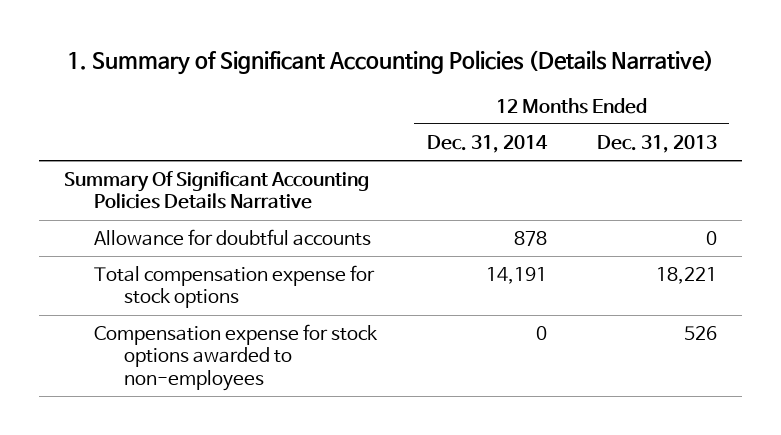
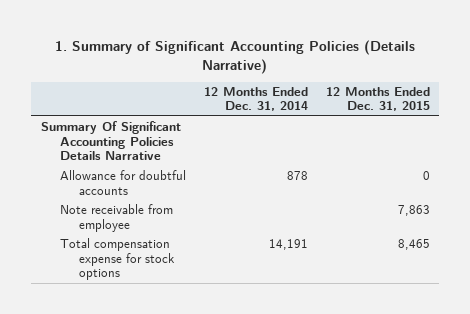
- | 12 Months Ended Dec. 31, 2014 | 12 Months Ended Dec. 31, 2013
+ | 12 Months Ended Dec. 31, 2014 | 12 Months Ended Dec. 31, 2015
+ Note receivable from employee | | 7,863
- Compensation expense for stock options awarded to non-employees | 0 | 526

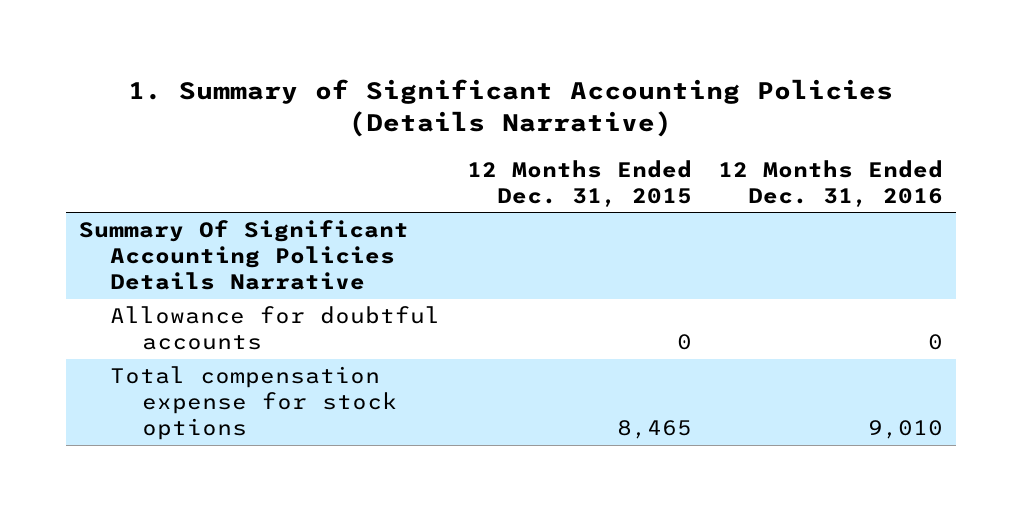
- | 12 Months Ended Dec. 31, 2014 | 12 Months Ended Dec. 31, 2015
+ | 12 Months Ended Dec. 31, 2015 | 12 Months Ended Dec. 31, 2016
- Note receivable from employee | | 7,863

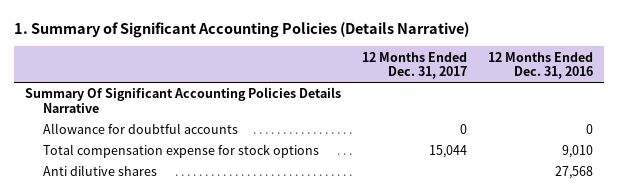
- | 12 Months Ended Dec. 31, 2015 | 12 Months Ended Dec. 31, 2016
+ | 12 Months Ended Dec. 31, 2017 | 12 Months Ended Dec. 31, 2016
+ Anti dilutive shares | | 27,568

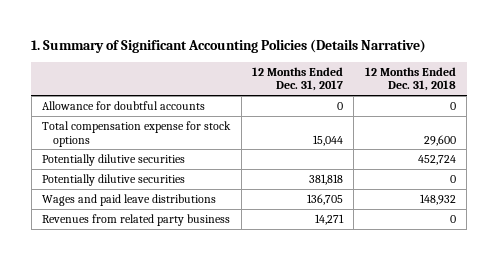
- | 12 Months Ended Dec. 31, 2017 | 12 Months Ended Dec. 31, 2016
+ | 12 Months Ended Dec. 31, 2017 | 12 Months Ended Dec. 31, 2018
- Summary Of Significant Accounting Policies Details Narrative
- Anti dilutive shares | | 27,568
+ Potentially dilutive securities | | 452,724
+ Potentially dilutive securities | 381,818 | 0
+ Wages and paid leave distributions | 136,705 | 148,932
+ Revenues from related party business | 14,271 | 0

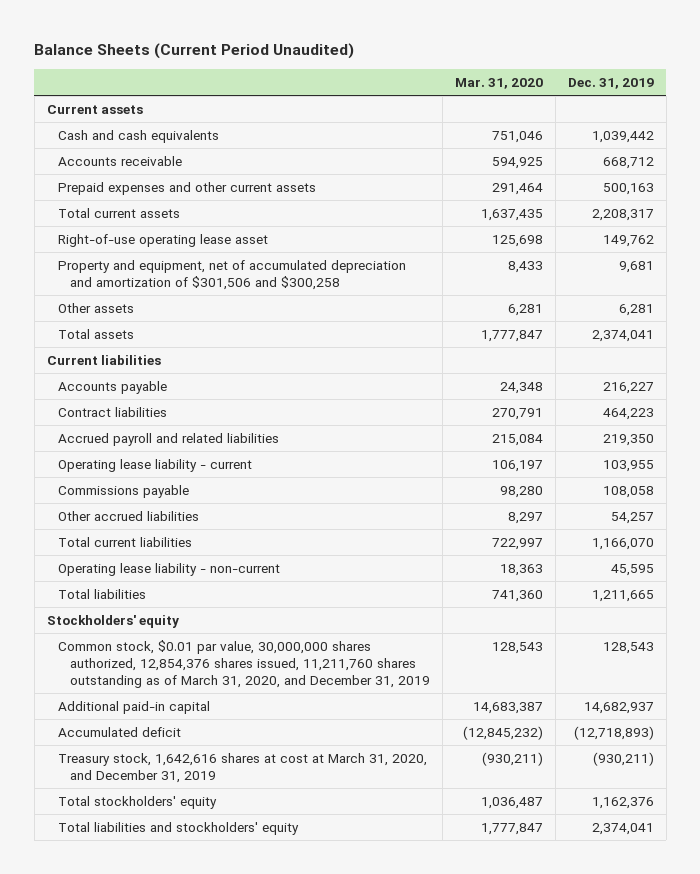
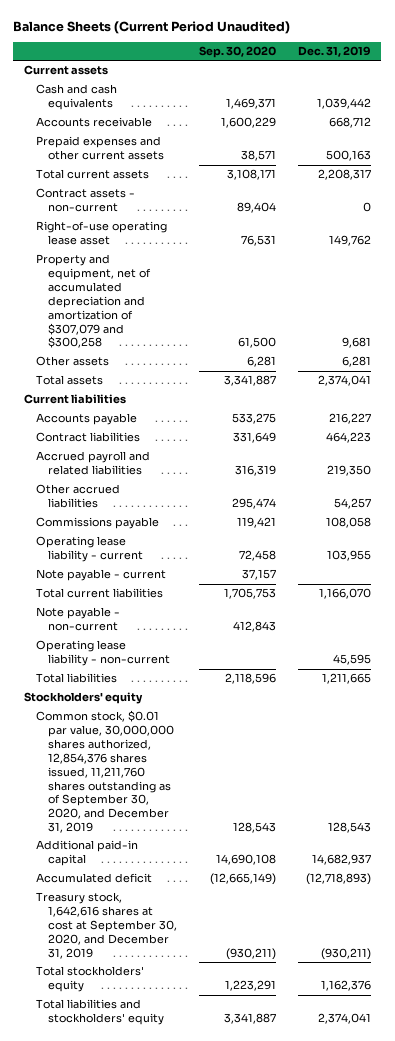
- | Mar. 31, 2020 | Dec. 31, 2019
+ | Sep. 30, 2020 | Dec. 31, 2019
+ Contract assets - non-current | 89,404 | 0
- Property and equipment, net of accumulated depreciation and amortization of $301,506 and $300,258 | 8,433 | 9,681
+ Property and equipment, net of accumulated depreciation and amortization of $307,079 and $300,258 | 61,500 | 9,681
moved down: Commissions payable | 119,421 | 108,058
moved down: Operating lease liability - current | 72,458 | 103,955
+ Note payable - current | 37,157 |
+ Note payable - non-current | 412,843 |
- Common stock, $0.01 par value, 30,000,000 shares authorized, 12,854,376 shares issued, 11,211,760 shares outstanding as of March 31, 2020, and December 31, 2019 | 128,543 | 128,543
+ Common stock, $0.01 par value, 30,000,000 shares authorized, 12,854,376 shares issued, 11,211,760 shares outstanding as of September 30, 2020, and December 31, 2019 | 128,543 | 128,543
- Treasury stock, 1,642,616 shares at cost at March 31, 2020, and December 31, 2019 | (930,211) | (930,211)
+ Treasury stock, 1,642,616 shares at cost at September 30, 2020, and December 31, 2019 | (930,211) | (930,211)

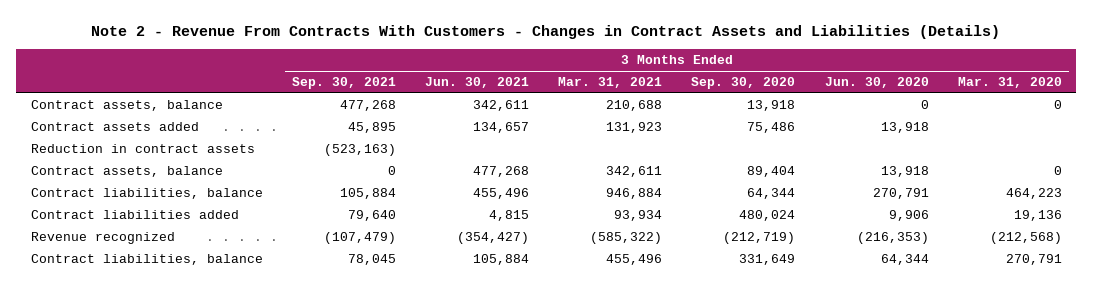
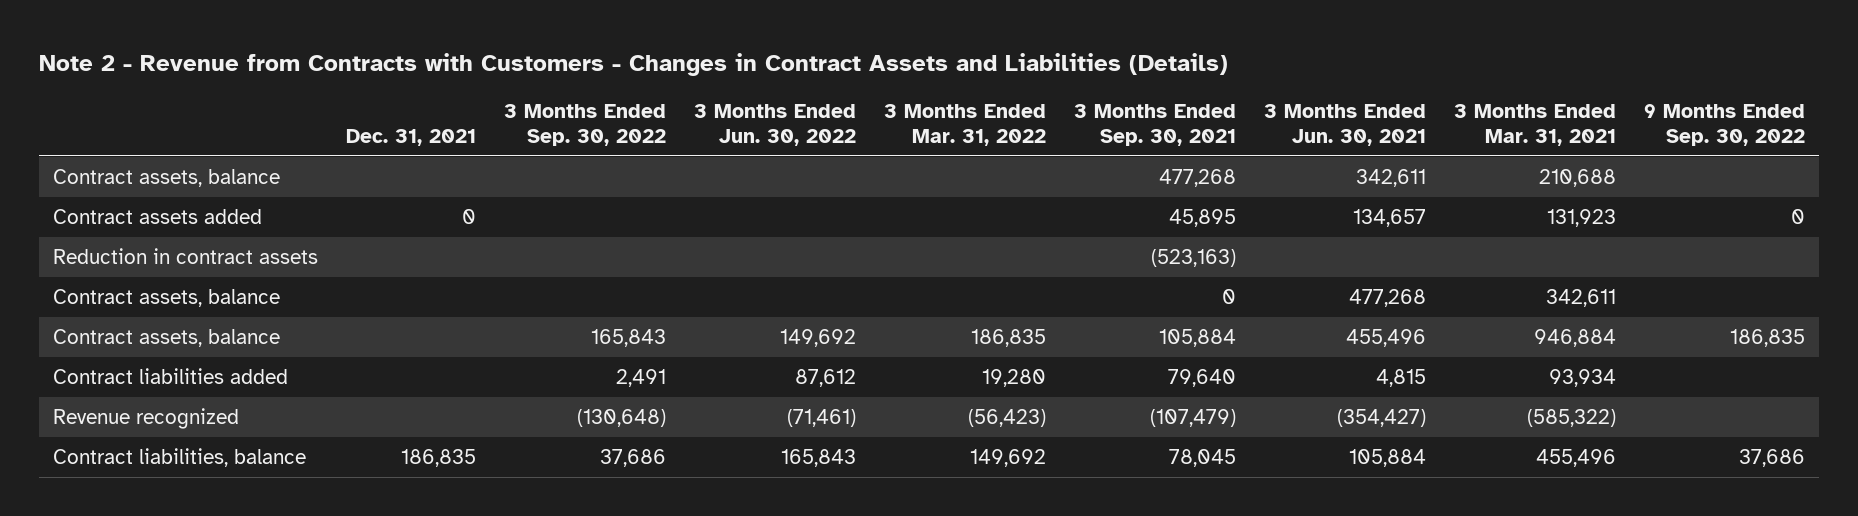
- Note 2 - Revenue From Contracts With Customers - Changes in Contract Assets and Liabilities (Details)
+ Note 2 - Revenue from Contracts with Customers - Changes in Contract Assets and Liabilities (Details)
- | 3 Months Ended Sep. 30, 2021 | 3 Months Ended Jun. 30, 2021 | 3 Months Ended Mar. 31, 2021 | 3 Months Ended Sep. 30, 2020 | 3 Months Ended Jun. 30, 2020 | 3 Months Ended Mar. 31, 2020
+ | Dec. 31, 2021 | 3 Months Ended Sep. 30, 2022 | 3 Months Ended Jun. 30, 2022 | 3 Months Ended Mar. 31, 2022 | 3 Months Ended Sep. 30, 2021 | 3 Months Ended Jun. 30, 2021 | 3 Months Ended Mar. 31, 2021 | 9 Months Ended Sep. 30, 2022
- Contract liabilities, balance | 105,884 | 455,496 | 946,884 | 64,344 | 270,791 | 464,223
+ Contract assets, balance | | 165,843 | 149,692 | 186,835 | 105,884 | 455,496 | 946,884 | 186,835

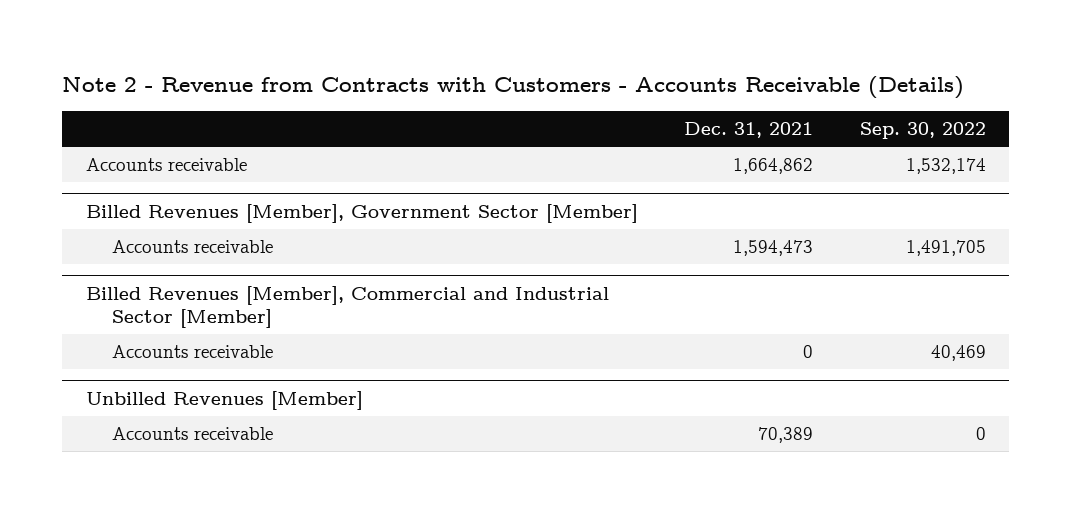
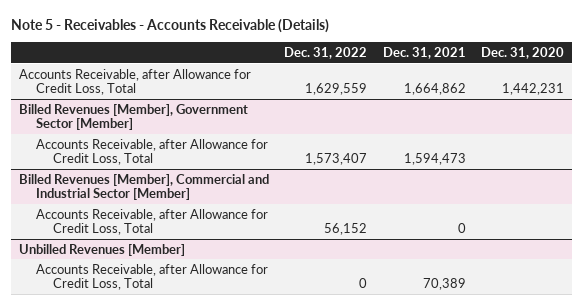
- Note 2 - Revenue from Contracts with Customers - Accounts Receivable (Details)
+ Note 5 - Receivables - Accounts Receivable (Details)
- | Dec. 31, 2021 | Sep. 30, 2022
+ | Dec. 31, 2022 | Dec. 31, 2021 | Dec. 31, 2020
- Accounts receivable | 1,664,862 | 1,532,174
+ Accounts Receivable, after Allowance for Credit Loss, Total | 1,629,559 | 1,664,862 | 1,442,231
@ Billed Revenues [Member], Government Sector [Member]
- Accounts receivable | 1,594,473 | 1,491,705
+ Accounts Receivable, after Allowance for Credit Loss, Total | 1,573,407 | 1,594,473 |
@ Billed Revenues [Member], Commercial and Industrial Sector [Member]
- Accounts receivable | 0 | 40,469
+ Accounts Receivable, after Allowance for Credit Loss, Total | 56,152 | 0 |
@ Unbilled Revenues [Member]
- Accounts receivable | 70,389 | 0
+ Accounts Receivable, after Allowance for Credit Loss, Total | 0 | 70,389 |

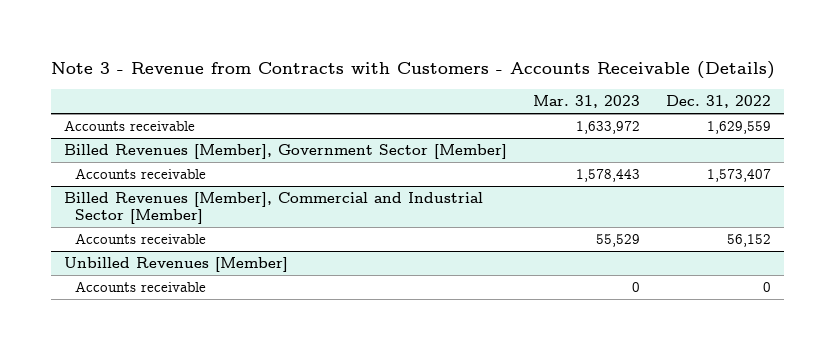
- Note 5 - Receivables - Accounts Receivable (Details)
+ Note 3 - Revenue from Contracts with Customers - Accounts Receivable (Details)
- | Dec. 31, 2022 | Dec. 31, 2021 | Dec. 31, 2020
+ | Mar. 31, 2023 | Dec. 31, 2022
- Accounts Receivable, after Allowance for Credit Loss, Total | 1,629,559 | 1,664,862 | 1,442,231
+ Accounts receivable | 1,633,972 | 1,629,559
@ Billed Revenues [Member], Government Sector [Member]
- Accounts Receivable, after Allowance for Credit Loss, Total | 1,573,407 | 1,594,473 |
+ Accounts receivable | 1,578,443 | 1,573,407
@ Billed Revenues [Member], Commercial and Industrial Sector [Member]
- Accounts Receivable, after Allowance for Credit Loss, Total | 56,152 | 0 |
+ Accounts receivable | 55,529 | 56,152
@ Unbilled Revenues [Member]
- Accounts Receivable, after Allowance for Credit Loss, Total | 0 | 70,389 |
+ Accounts receivable | 0 | 0

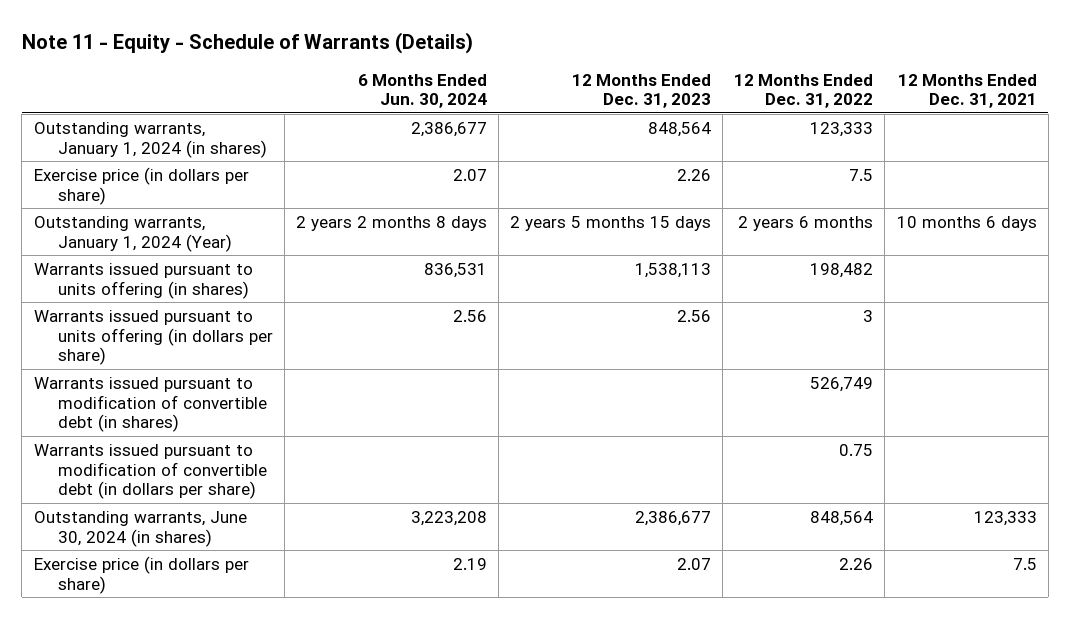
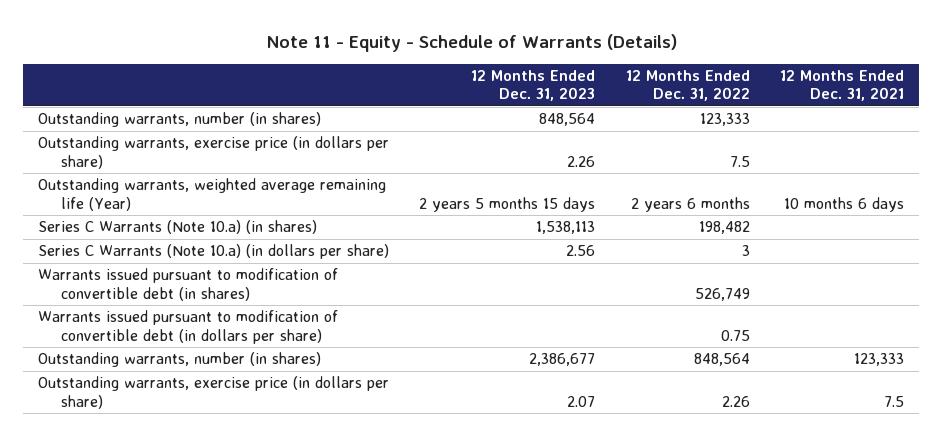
- | 6 Months Ended Jun. 30, 2024 | 12 Months Ended Dec. 31, 2023 | 12 Months Ended Dec. 31, 2022 | 12 Months Ended Dec. 31, 2021
+ | 12 Months Ended Dec. 31, 2023 | 12 Months Ended Dec. 31, 2022 | 12 Months Ended Dec. 31, 2021
- Outstanding warrants, January 1, 2024 (in shares) | 2,386,677 | 848,564 | 123,333 |
- Exercise price (in dollars per share) | 2.07 | 2.26 | 7.5 |
- Outstanding warrants, January 1, 2024 (Year) | 2 years 2 months 8 days | 2 years 5 months 15 days | 2 years 6 months | 10 months 6 days
- Warrants issued pursuant to units offering (in shares) | 836,531 | 1,538,113 | 198,482 |
- Warrants issued pursuant to units offering (in dollars per share) | 2.56 | 2.56 | 3 |
+ Outstanding warrants, number (in shares) | 848,564 | 123,333 |
+ Outstanding warrants, exercise price (in dollars per share) | 2.26 | 7.5 |
+ Outstanding warrants, weighted average remaining life (Year) | 2 years 5 months 15 days | 2 years 6 months | 10 months 6 days
+ Series C Warrants (Note 10.a) (in shares) | 1,538,113 | 198,482 |
+ Series C Warrants (Note 10.a) (in dollars per share) | 2.56 | 3 |
- Outstanding warrants, June 30, 2024 (in shares) | 3,223,208 | 2,386,677 | 848,564 | 123,333
- Exercise price (in dollars per share) | 2.19 | 2.07 | 2.26 | 7.5
+ Outstanding warrants, number (in shares) | 2,386,677 | 848,564 | 123,333
+ Outstanding warrants, exercise price (in dollars per share) | 2.07 | 2.26 | 7.5

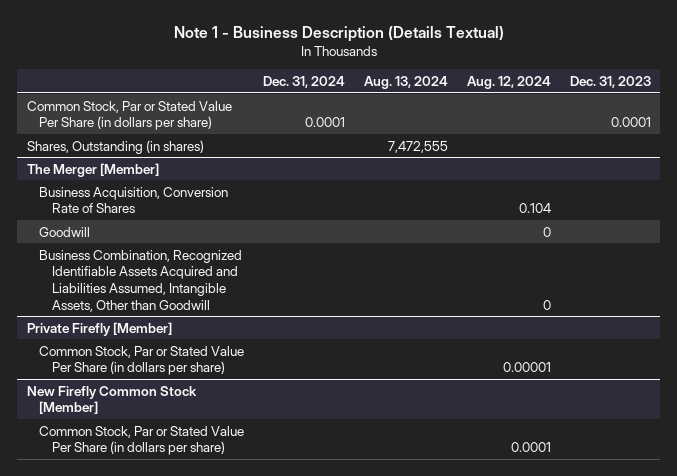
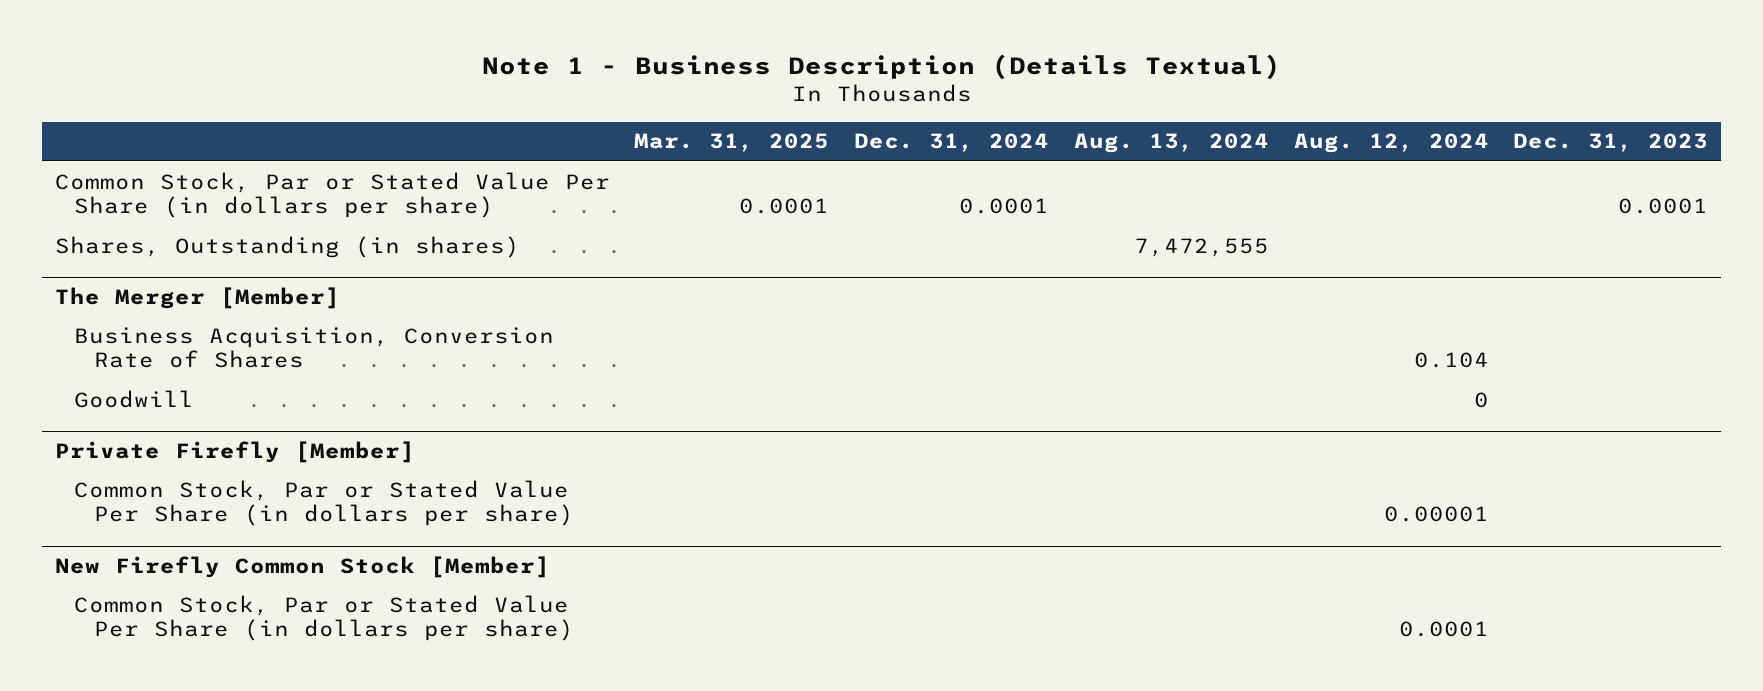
- | Dec. 31, 2024 | Aug. 13, 2024 | Aug. 12, 2024 | Dec. 31, 2023
+ | Mar. 31, 2025 | Dec. 31, 2024 | Aug. 13, 2024 | Aug. 12, 2024 | Dec. 31, 2023
@ The Merger [Member]
- Business Combination, Recognized Identifiable Assets Acquired and Liabilities Assumed, Intangible Assets, Other than Goodwill | | | 0 |

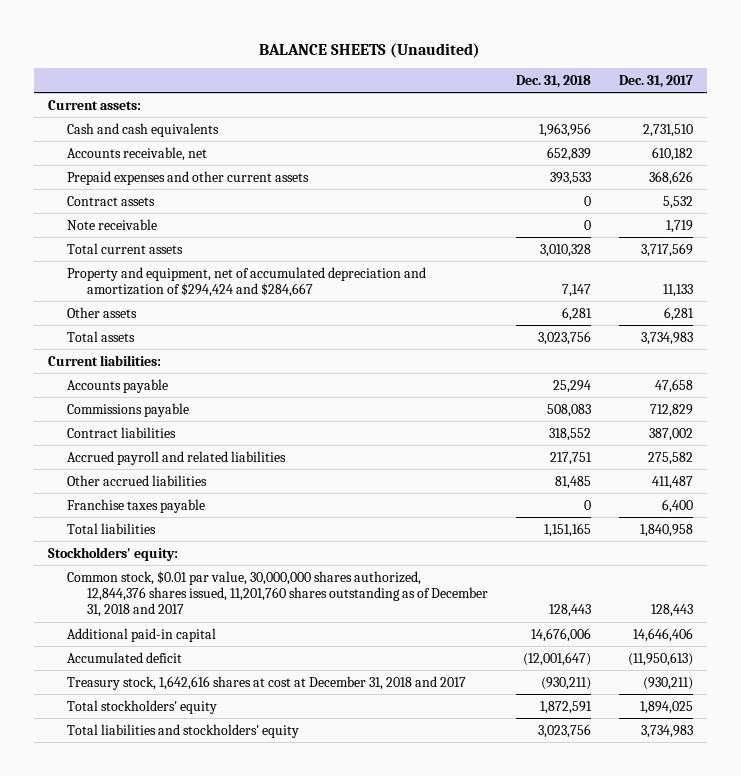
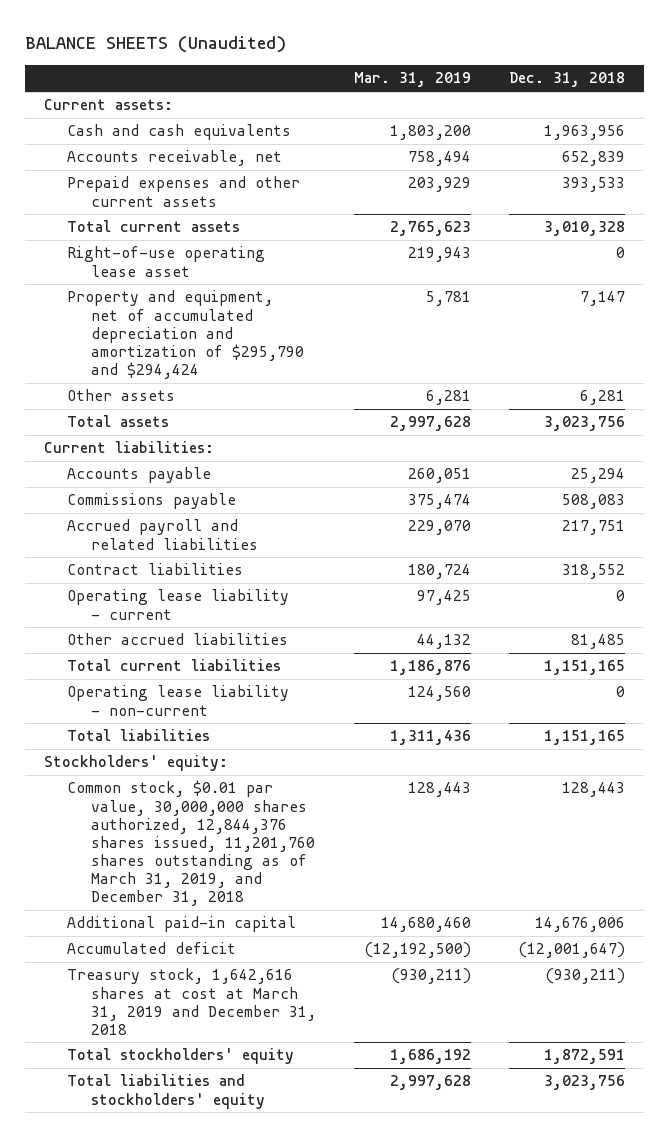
- | Dec. 31, 2018 | Dec. 31, 2017
+ | Mar. 31, 2019 | Dec. 31, 2018
- Contract assets | 0 | 5,532
- Note receivable | 0 | 1,719
- Property and equipment, net of accumulated depreciation and amortization of $294,424 and $284,667 | 7,147 | 11,133
+ Right-of-use operating lease asset | 219,943 | 0
+ Property and equipment, net of accumulated depreciation and amortization of $295,790 and $294,424 | 5,781 | 7,147
moved down: Contract liabilities | 180,724 | 318,552
+ Operating lease liability - current | 97,425 | 0
- Franchise taxes payable | 0 | 6,400
+ Total current liabilities | 1,186,876 | 1,151,165
+ Operating lease liability - non-current | 124,560 | 0
- Common stock, $0.01 par value, 30,000,000 shares authorized, 12,844,376 shares issued, 11,201,760 shares outstanding as of December 31, 2018 and 2017 | 128,443 | 128,443
+ Common stock, $0.01 par value, 30,000,000 shares authorized, 12,844,376 shares issued, 11,201,760 shares outstanding as of March 31, 2019, and December 31, 2018 | 128,443 | 128,443
- Treasury stock, 1,642,616 shares at cost at December 31, 2018 and 2017 | (930,211) | (930,211)
+ Treasury stock, 1,642,616 shares at cost at March 31, 2019 and December 31, 2018 | (930,211) | (930,211)

